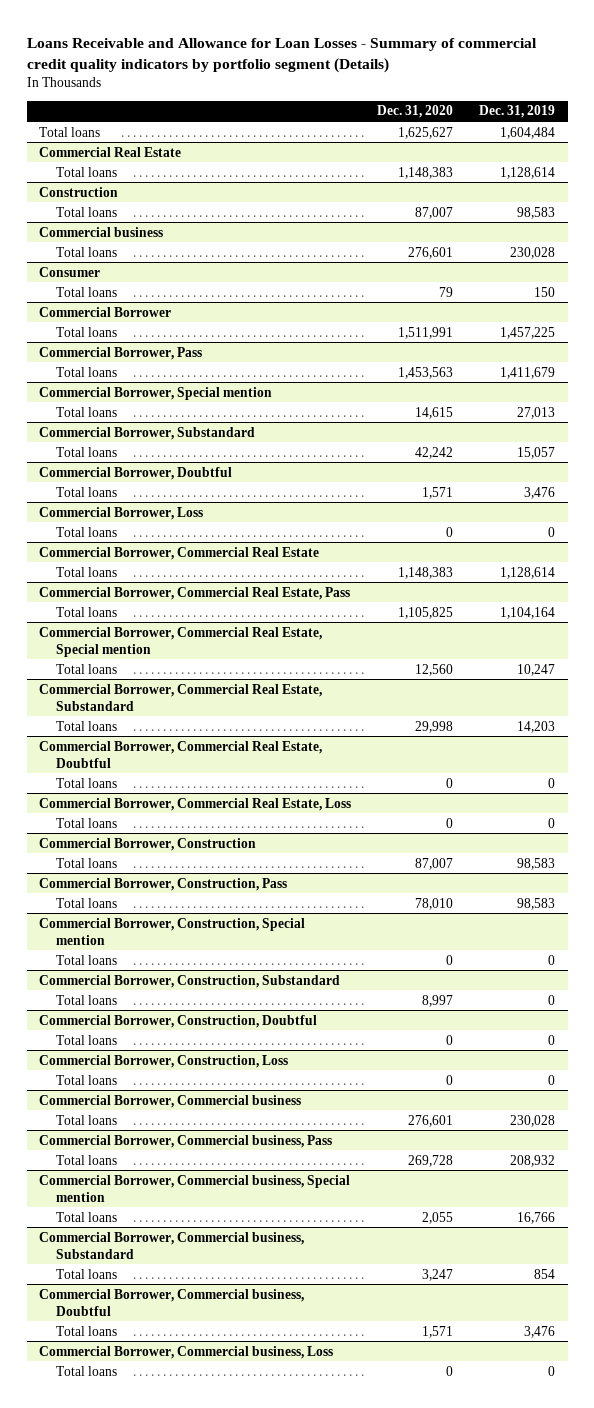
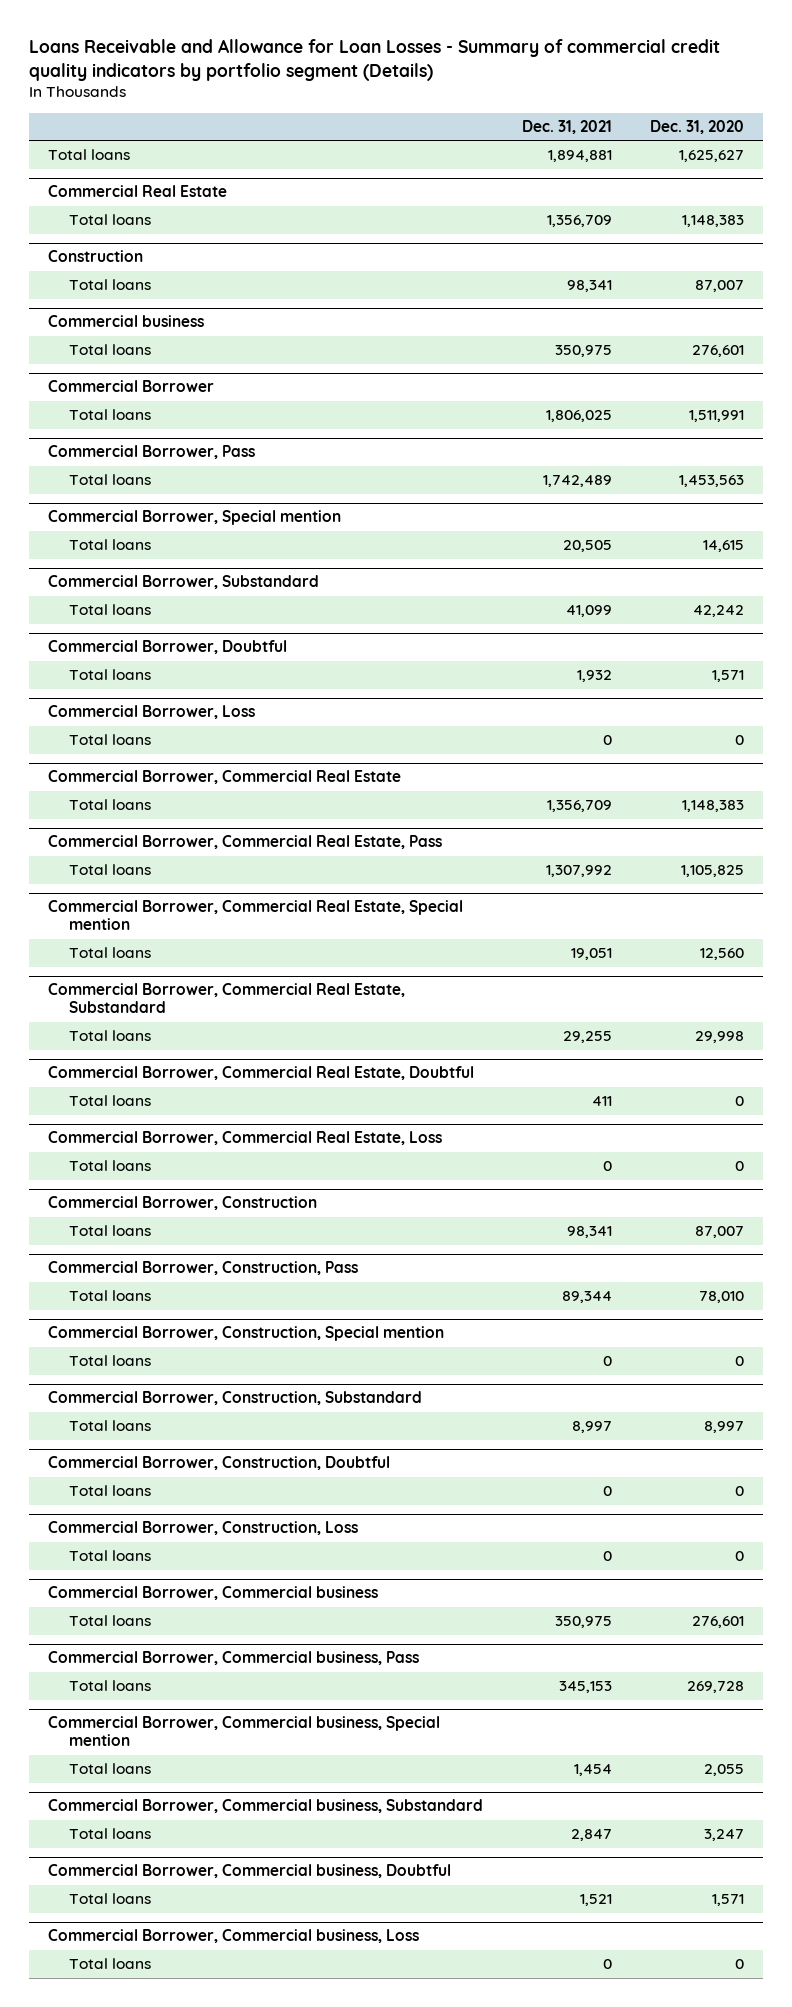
- | Dec. 31, 2020 | Dec. 31, 2019
+ | Dec. 31, 2021 | Dec. 31, 2020
- Consumer
- Total loans | 79 | 150

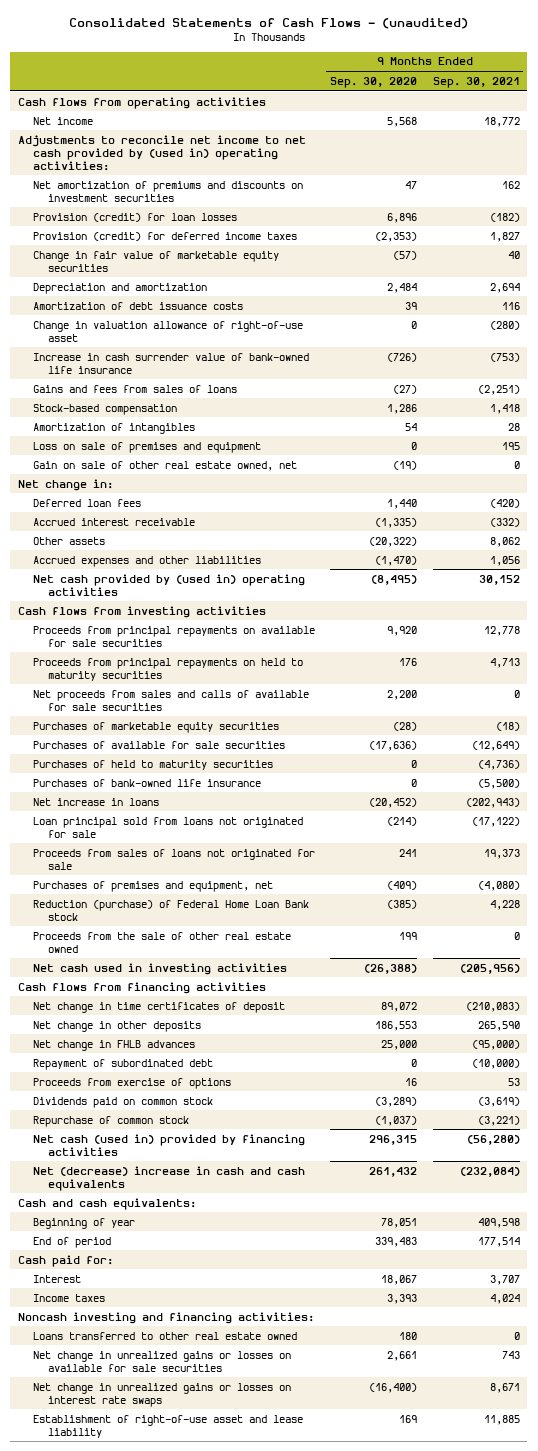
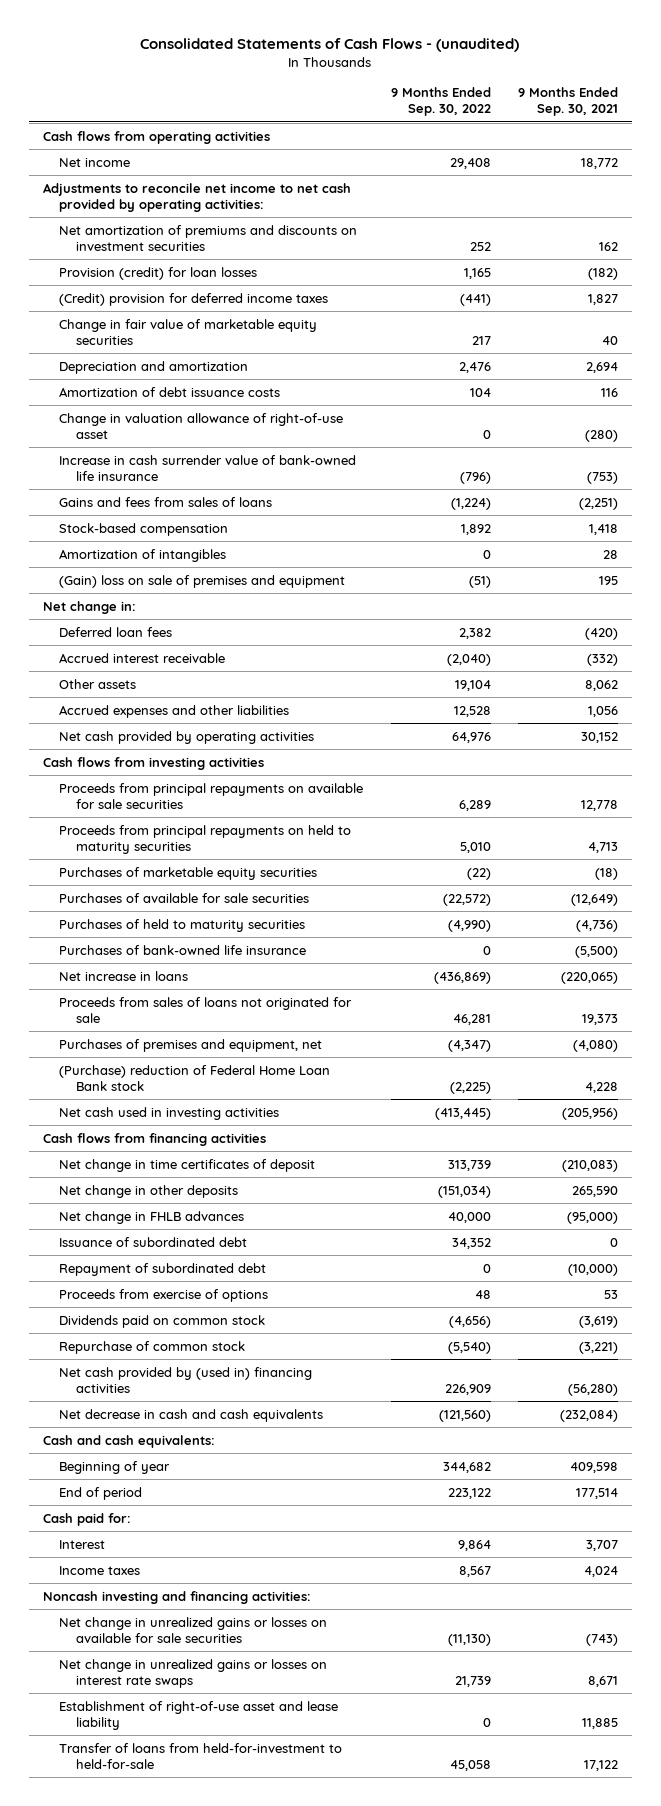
- | 9 Months Ended Sep. 30, 2020 | 9 Months Ended Sep. 30, 2021
+ | 9 Months Ended Sep. 30, 2022 | 9 Months Ended Sep. 30, 2021
- Adjustments to reconcile net income to net cash provided by (used in) operating activities:
+ Adjustments to reconcile net income to net cash provided by operating activities:
- Provision (credit) for deferred income taxes | (2,353) | 1,827
+ (Credit) provision for deferred income taxes | (441) | 1,827
- Loss on sale of premises and equipment | 0 | 195
- Gain on sale of other real estate owned, net | (19) | 0
+ (Gain) loss on sale of premises and equipment | (51) | 195
- Net cash provided by (used in) operating activities | (8,495) | 30,152
+ Net cash provided by operating activities | 64,976 | 30,152
- Net proceeds from sales and calls of available for sale securities | 2,200 | 0
- Net increase in loans | (20,452) | (202,943)
- Loan principal sold from loans not originated for sale | (214) | (17,122)
+ Net increase in loans | (436,869) | (220,065)
- Reduction (purchase) of Federal Home Loan Bank stock | (385) | 4,228
- Proceeds from the sale of other real estate owned | 199 | 0
+ (Purchase) reduction of Federal Home Loan Bank stock | (2,225) | 4,228
+ Issuance of subordinated debt | 34,352 | 0
- Net cash (used in) provided by financing activities | 296,315 | (56,280)
- Net (decrease) increase in cash and cash equivalents | 261,432 | (232,084)
+ Net cash provided by (used in) financing activities | 226,909 | (56,280)
+ Net decrease in cash and cash equivalents | (121,560) | (232,084)
- Loans transferred to other real estate owned | 180 | 0
- Net change in unrealized gains or losses on available for sale securities | 2,661 | 743
+ Net change in unrealized gains or losses on available for sale securities | (11,130) | (743)
+ Transfer of loans from held-for-investment to held-for-sale | 45,058 | 17,122

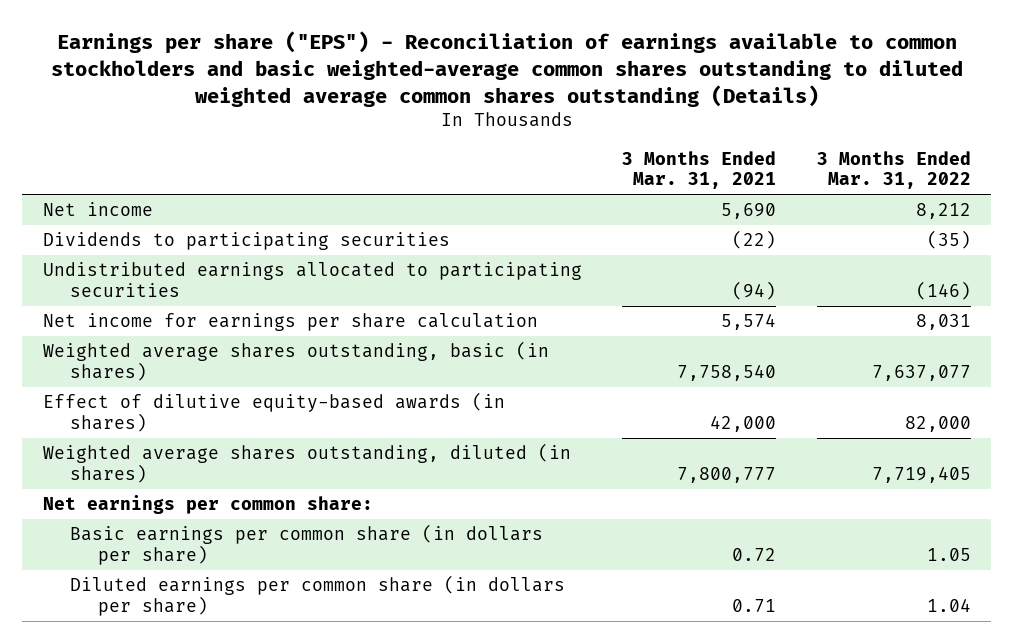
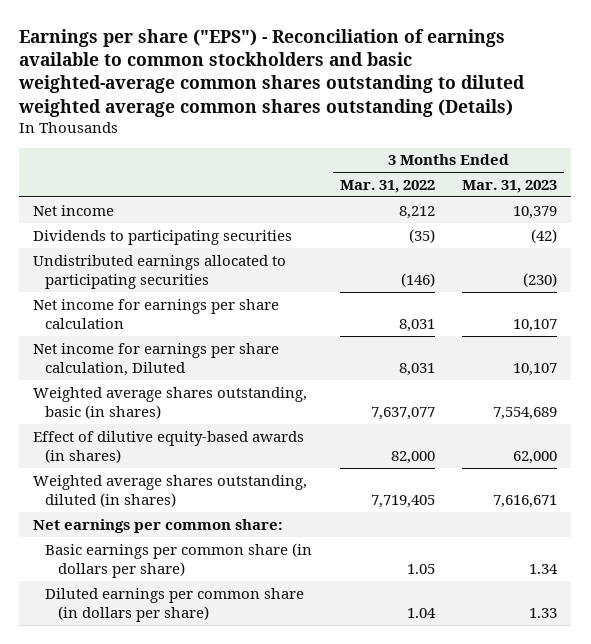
- | 3 Months Ended Mar. 31, 2021 | 3 Months Ended Mar. 31, 2022
+ | 3 Months Ended Mar. 31, 2022 | 3 Months Ended Mar. 31, 2023
+ Net income for earnings per share calculation, Diluted | 8,031 | 10,107

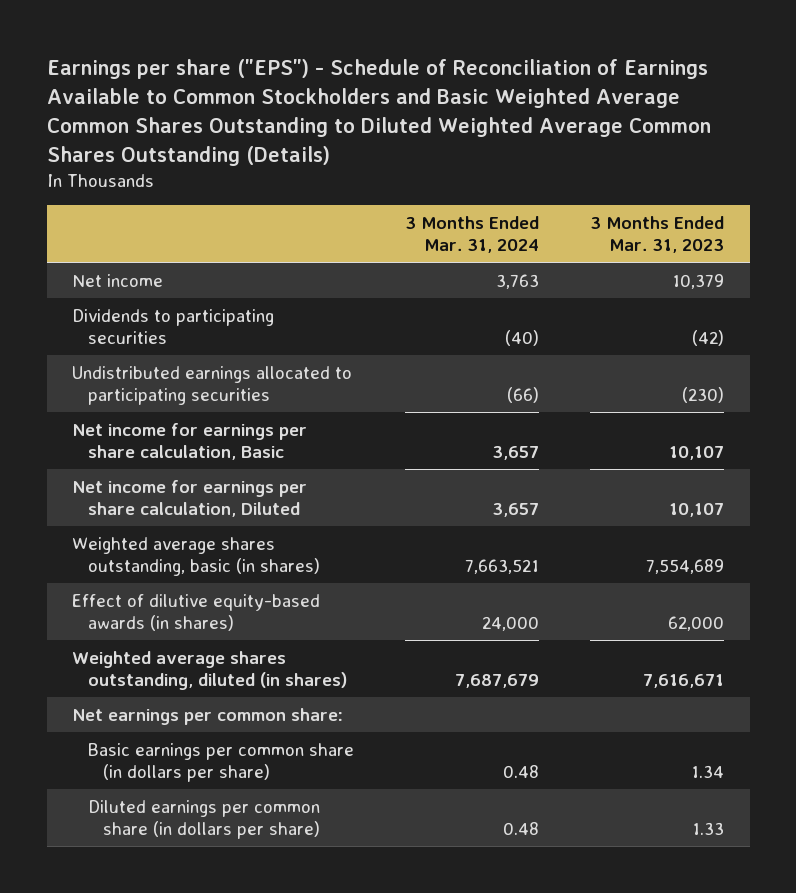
- Earnings per share ("EPS") - Reconciliation of earnings available to common stockholders and basic weighted-average common shares outstanding to diluted weighted average common shares outstanding (Details)
+ Earnings per share ("EPS") - Schedule of Reconciliation of Earnings Available to Common Stockholders and Basic Weighted Average Common Shares Outstanding to Diluted Weighted Average Common Shares Outstanding (Details)
- | 3 Months Ended Mar. 31, 2022 | 3 Months Ended Mar. 31, 2023
+ | 3 Months Ended Mar. 31, 2024 | 3 Months Ended Mar. 31, 2023
- Net income for earnings per share calculation | 8,031 | 10,107
+ Net income for earnings per share calculation, Basic | 3,657 | 10,107

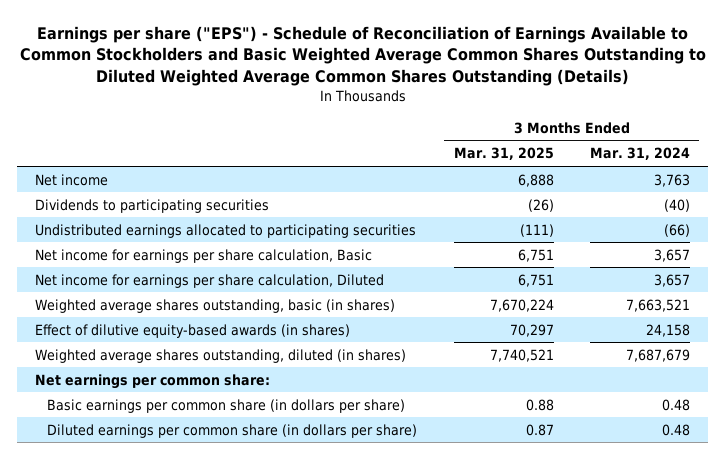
- | 3 Months Ended Mar. 31, 2024 | 3 Months Ended Mar. 31, 2023
+ | 3 Months Ended Mar. 31, 2025 | 3 Months Ended Mar. 31, 2024
- Effect of dilutive equity-based awards (in shares) | 24,000 | 62,000
+ Effect of dilutive equity-based awards (in shares) | 70,297 | 24,158

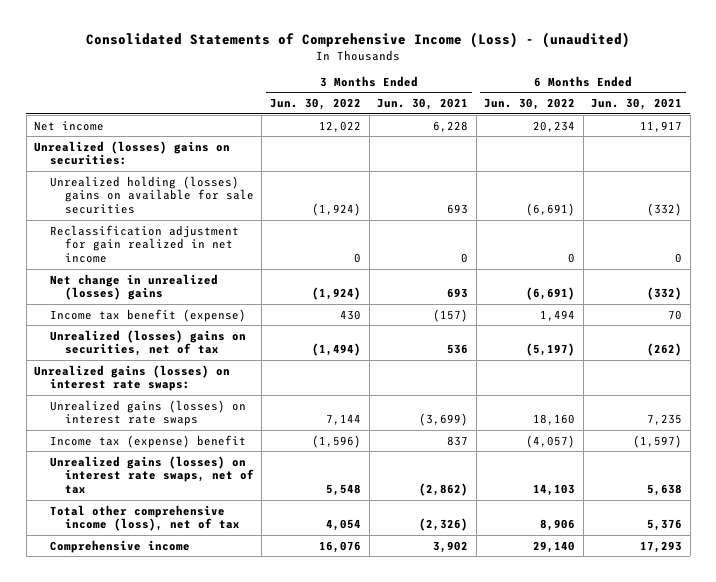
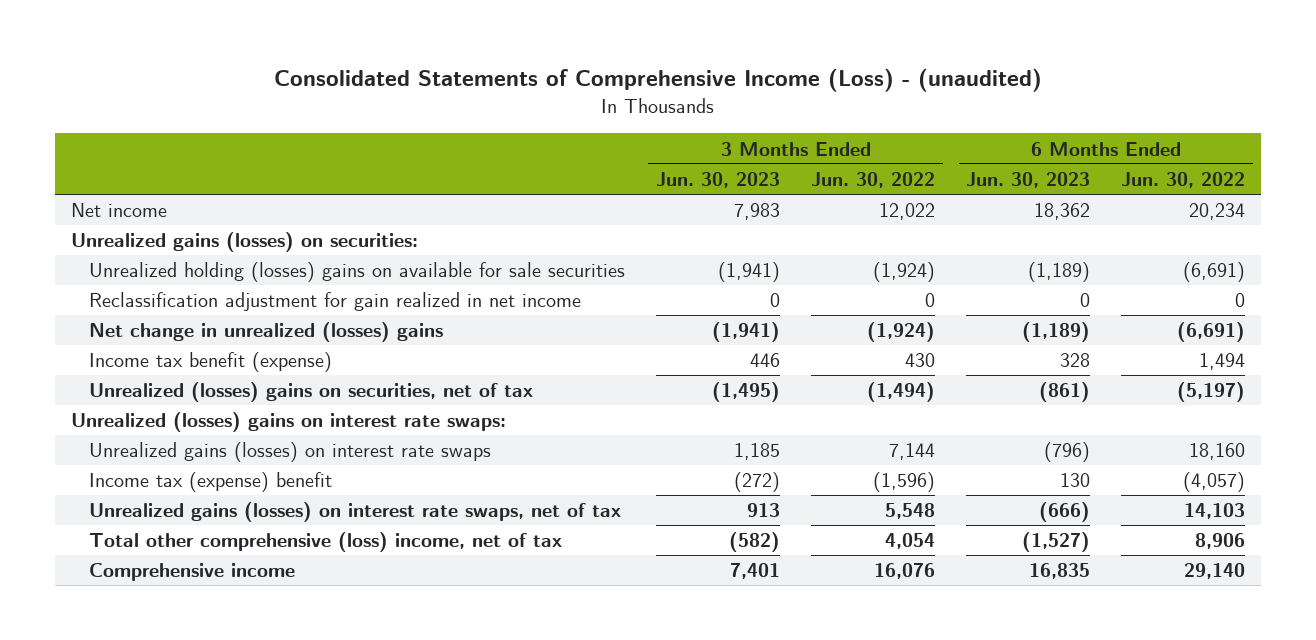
- | 3 Months Ended Jun. 30, 2022 | 3 Months Ended Jun. 30, 2021 | 6 Months Ended Jun. 30, 2022 | 6 Months Ended Jun. 30, 2021
+ | 3 Months Ended Jun. 30, 2023 | 3 Months Ended Jun. 30, 2022 | 6 Months Ended Jun. 30, 2023 | 6 Months Ended Jun. 30, 2022
- Unrealized (losses) gains on securities:
+ Unrealized gains (losses) on securities:
- Unrealized gains (losses) on interest rate swaps:
+ Unrealized (losses) gains on interest rate swaps:
- Total other comprehensive income (loss), net of tax | 4,054 | (2,326) | 8,906 | 5,376
+ Total other comprehensive (loss) income, net of tax | (582) | 4,054 | (1,527) | 8,906

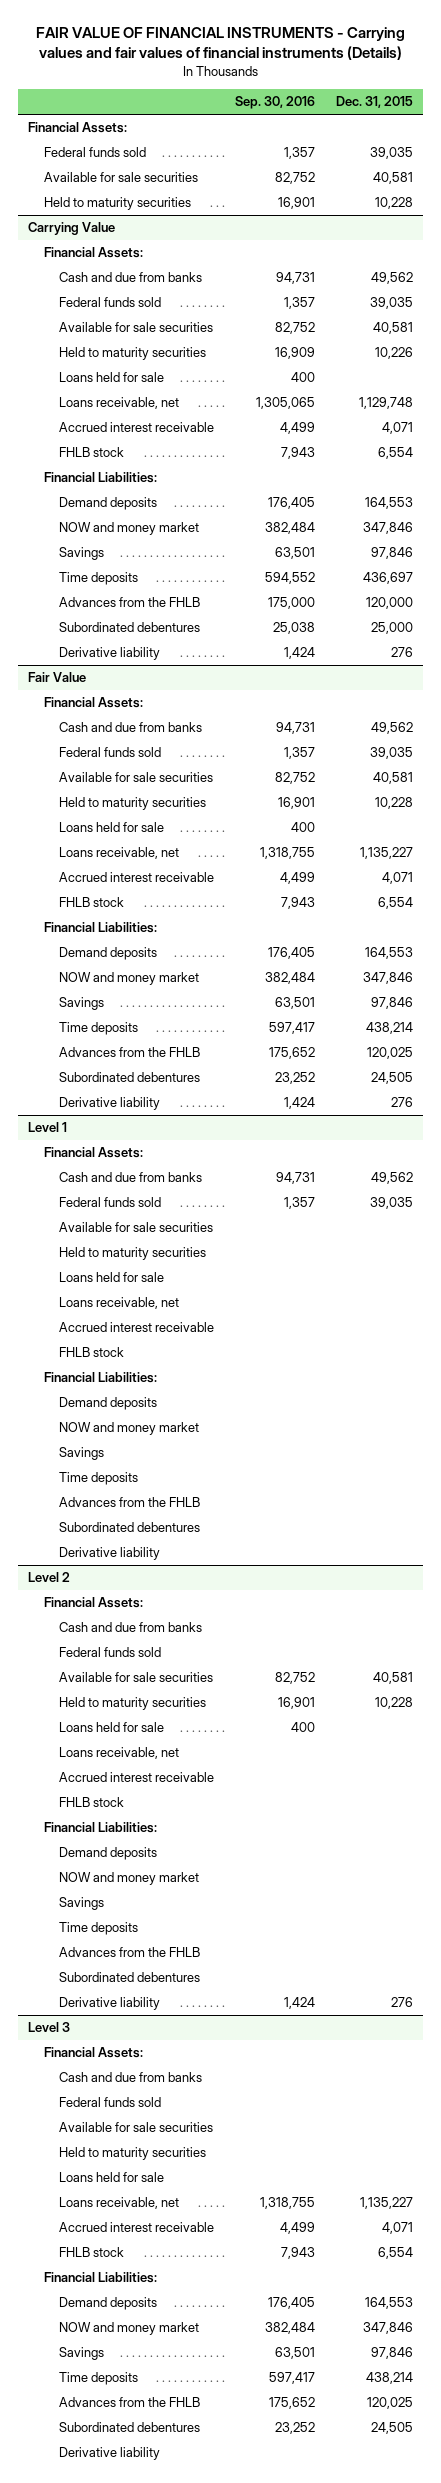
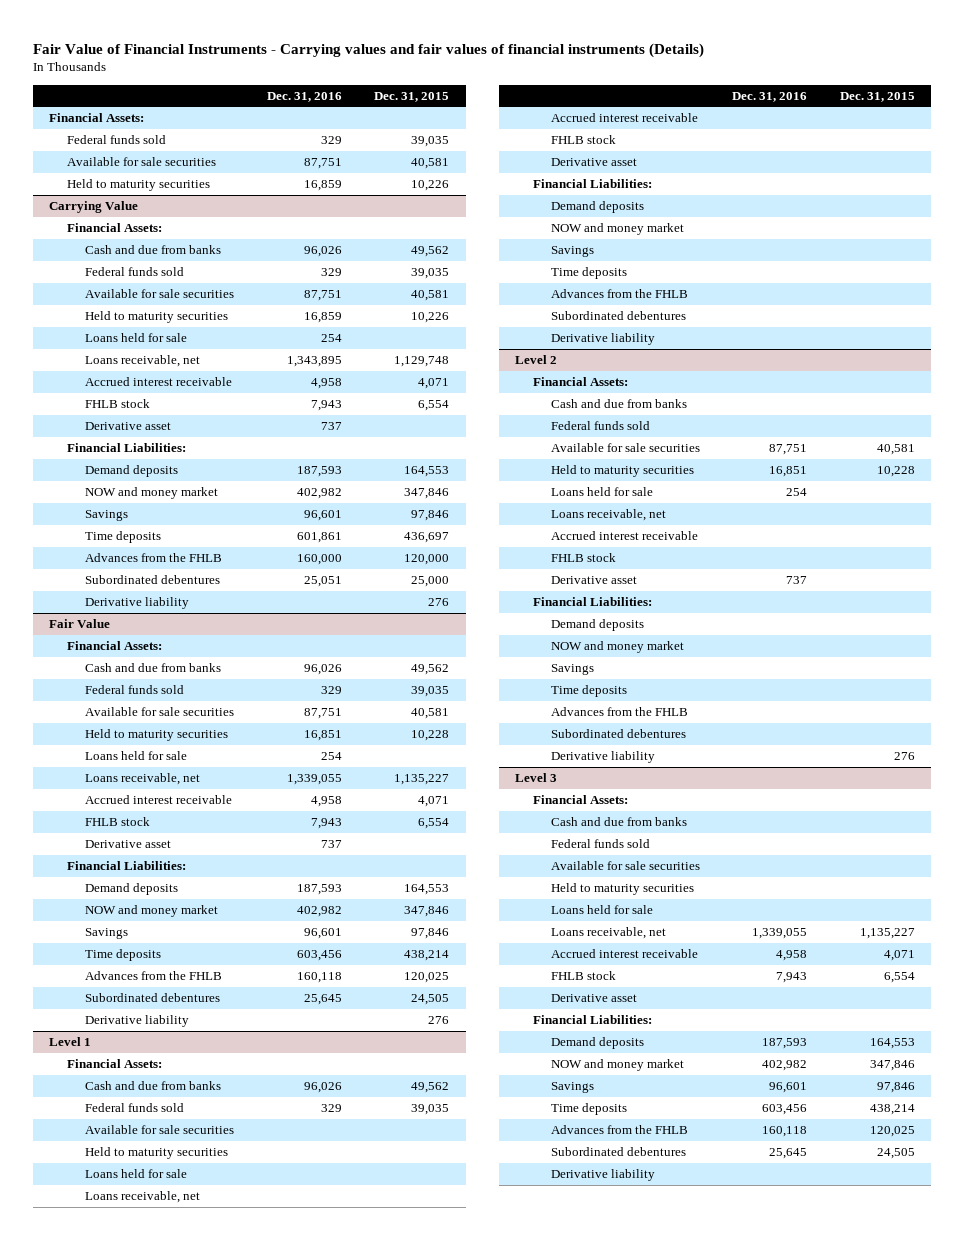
- FAIR VALUE OF FINANCIAL INSTRUMENTS - Carrying values and fair values of financial instruments (Details)
+ Fair Value of Financial Instruments - Carrying values and fair values of financial instruments (Details)
- | Sep. 30, 2016 | Dec. 31, 2015
+ | Dec. 31, 2016 | Dec. 31, 2015
- Held to maturity securities | 16,901 | 10,228
+ Held to maturity securities | 16,859 | 10,226
@ Carrying Value
+ Derivative asset | 737 |
@ Fair Value
+ Derivative asset | 737 |
@ Level 1
+ Derivative asset
@ Level 2
+ Derivative asset | 737 |
@ Level 3
+ Derivative asset

